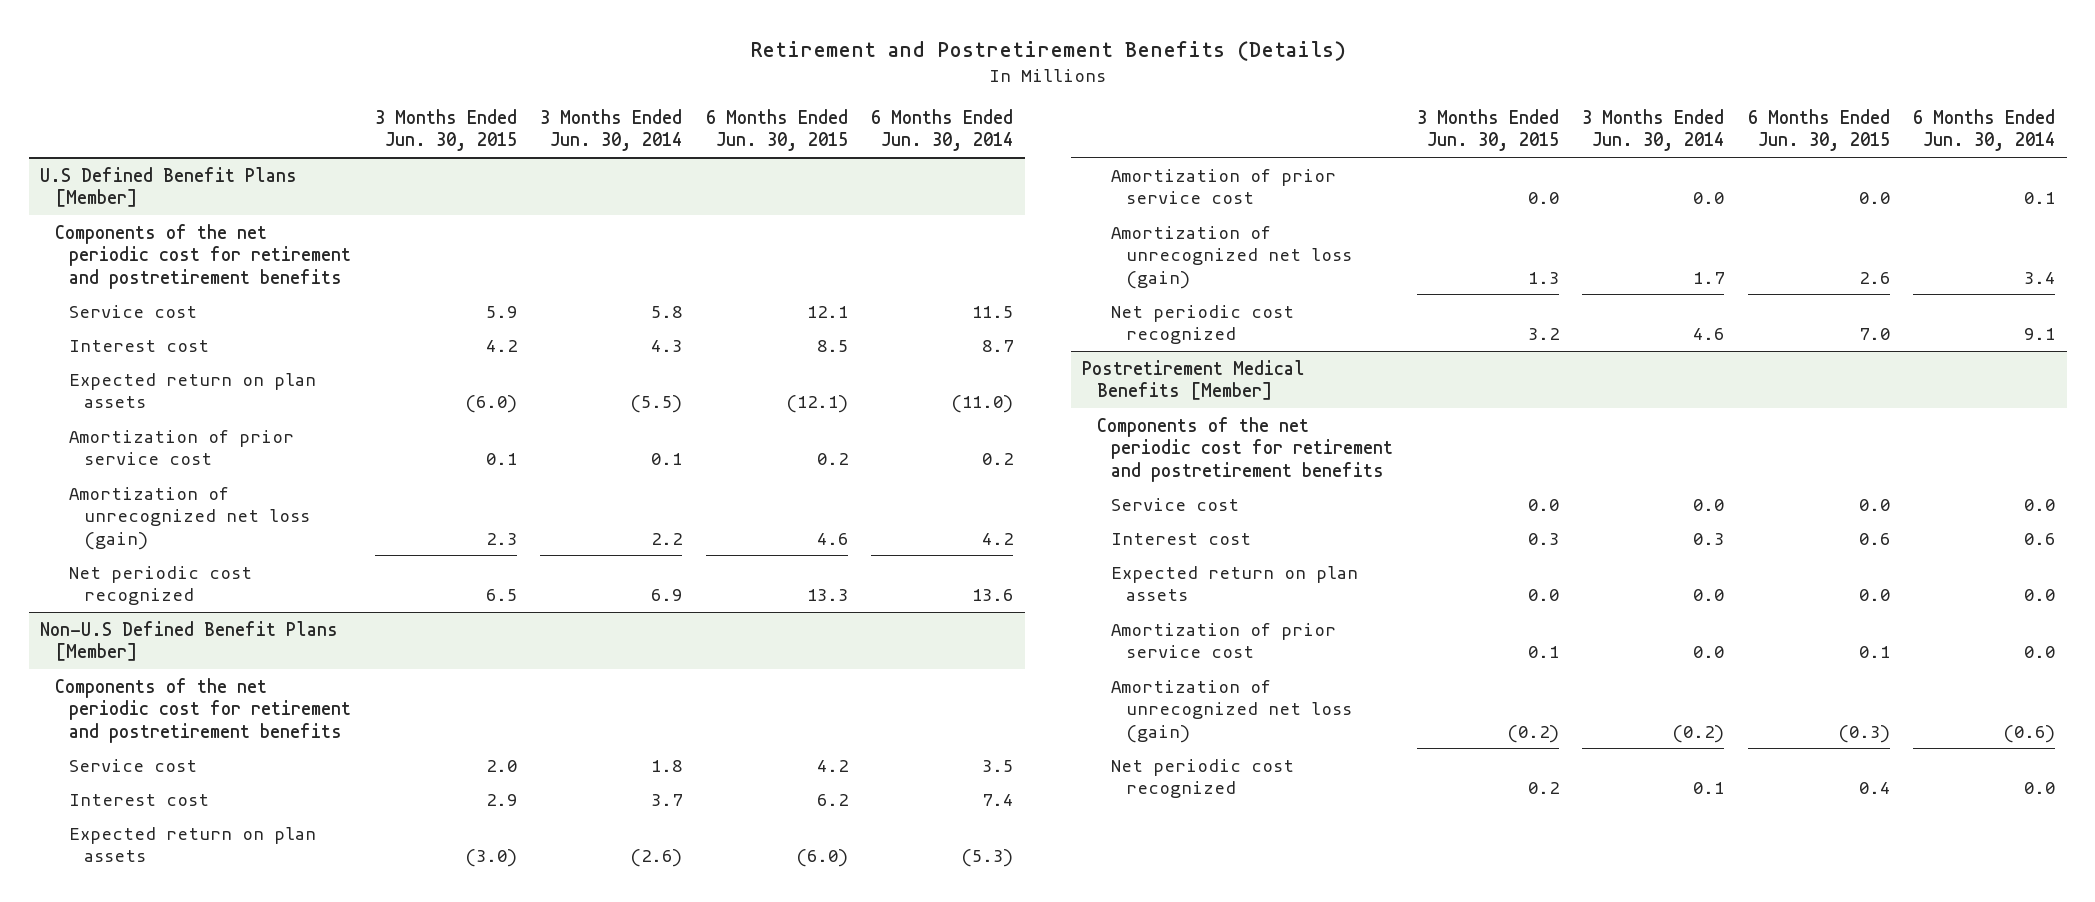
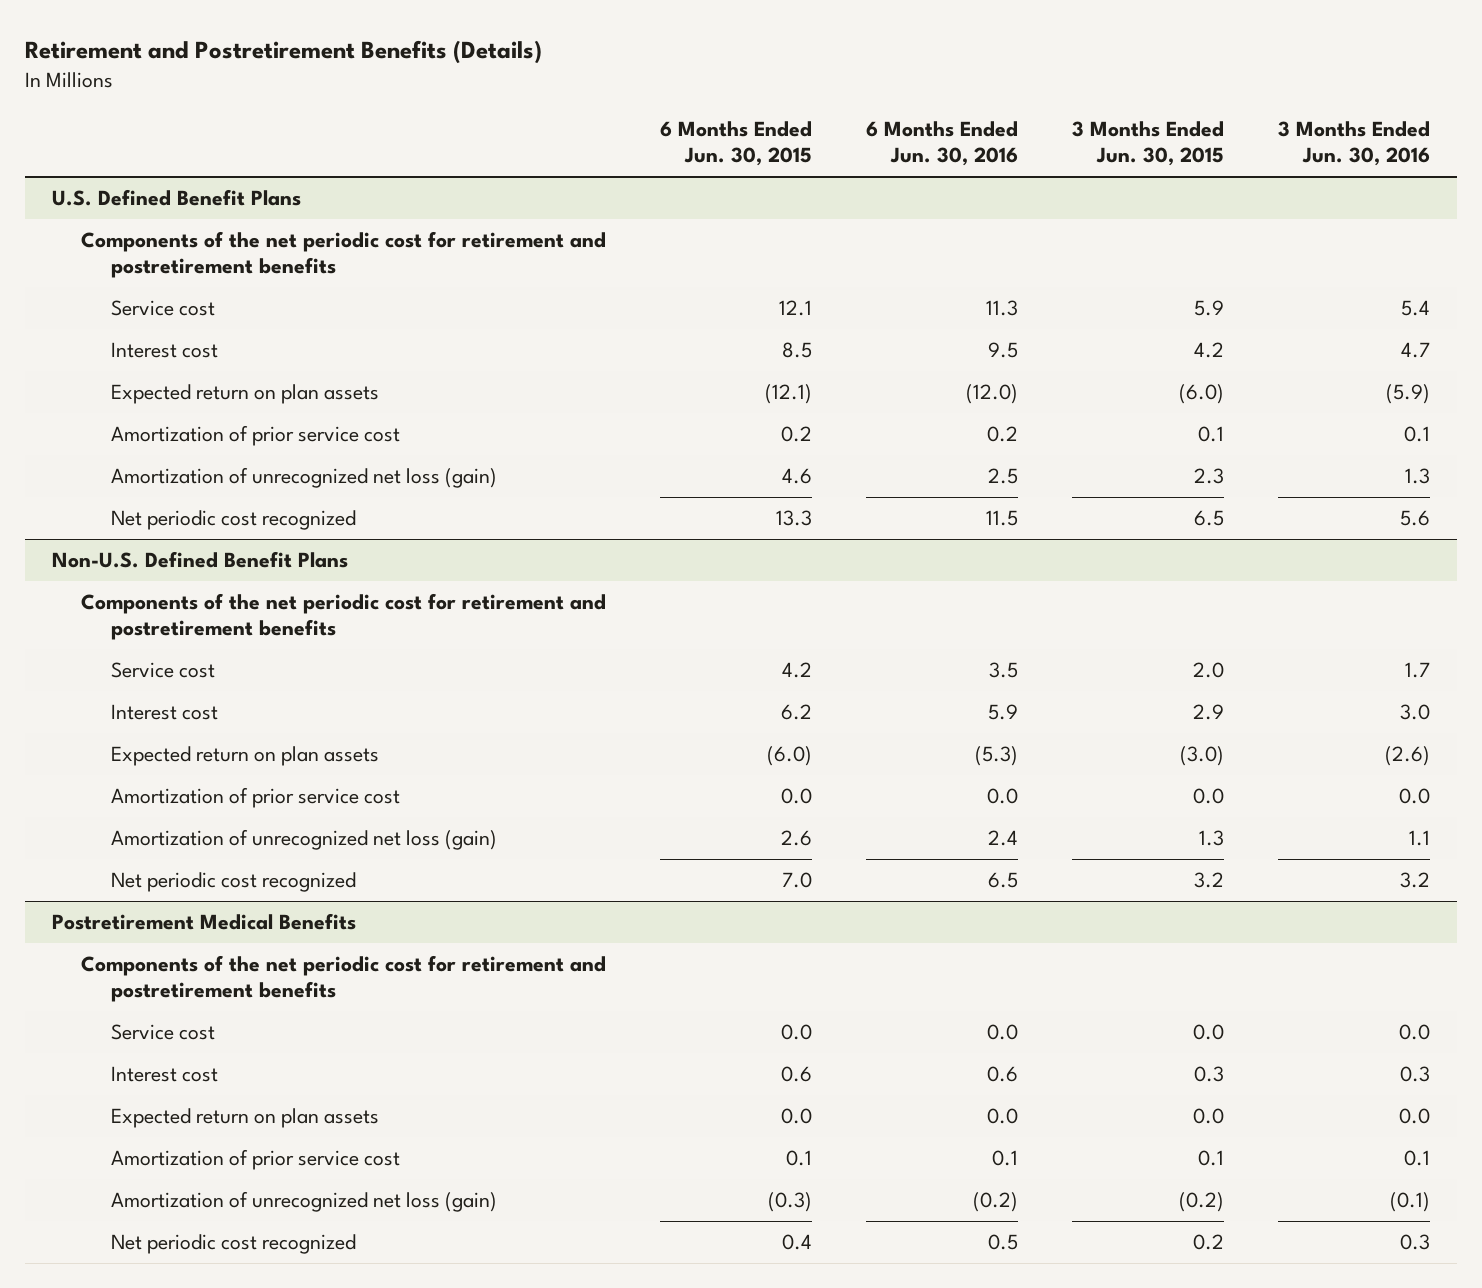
- | 3 Months Ended Jun. 30, 2015 | 3 Months Ended Jun. 30, 2014 | 6 Months Ended Jun. 30, 2015 | 6 Months Ended Jun. 30, 2014
+ | 6 Months Ended Jun. 30, 2015 | 6 Months Ended Jun. 30, 2016 | 3 Months Ended Jun. 30, 2015 | 3 Months Ended Jun. 30, 2016
- U.S Defined Benefit Plans [Member]
+ U.S. Defined Benefit Plans
- Non-U.S Defined Benefit Plans [Member]
+ Non-U.S. Defined Benefit Plans
- Postretirement Medical Benefits [Member]
+ Postretirement Medical Benefits

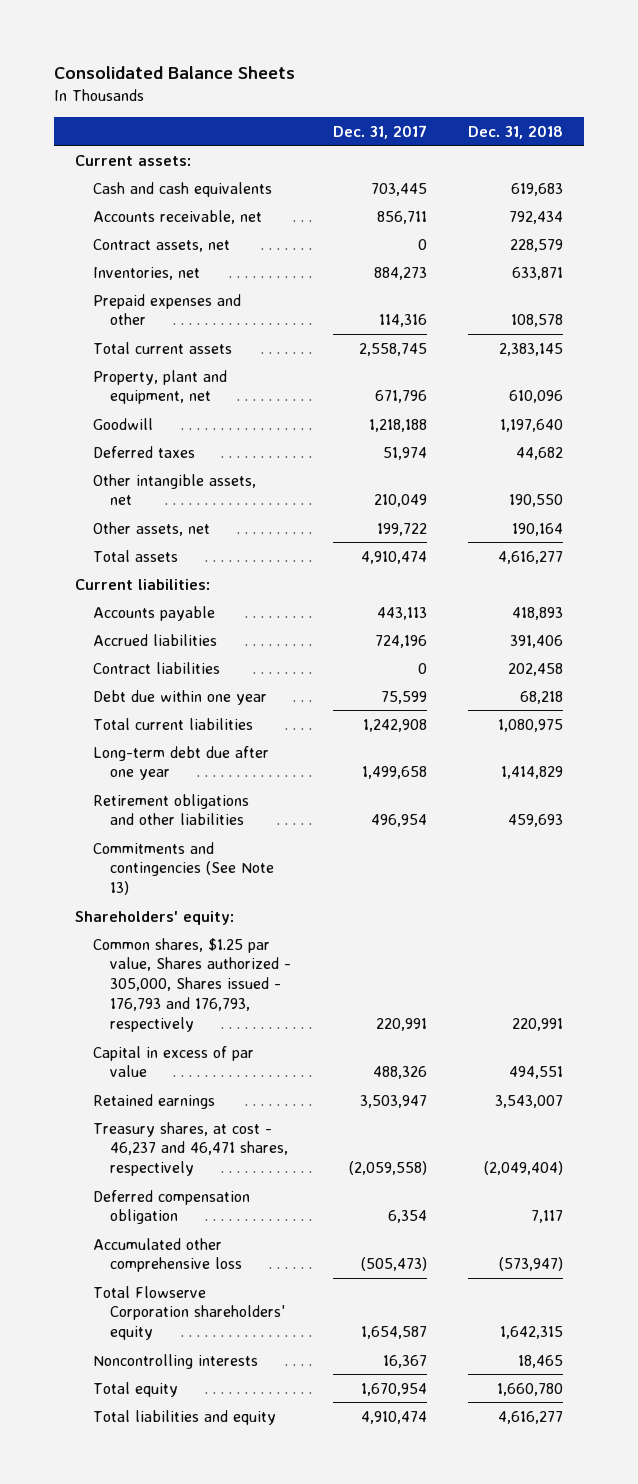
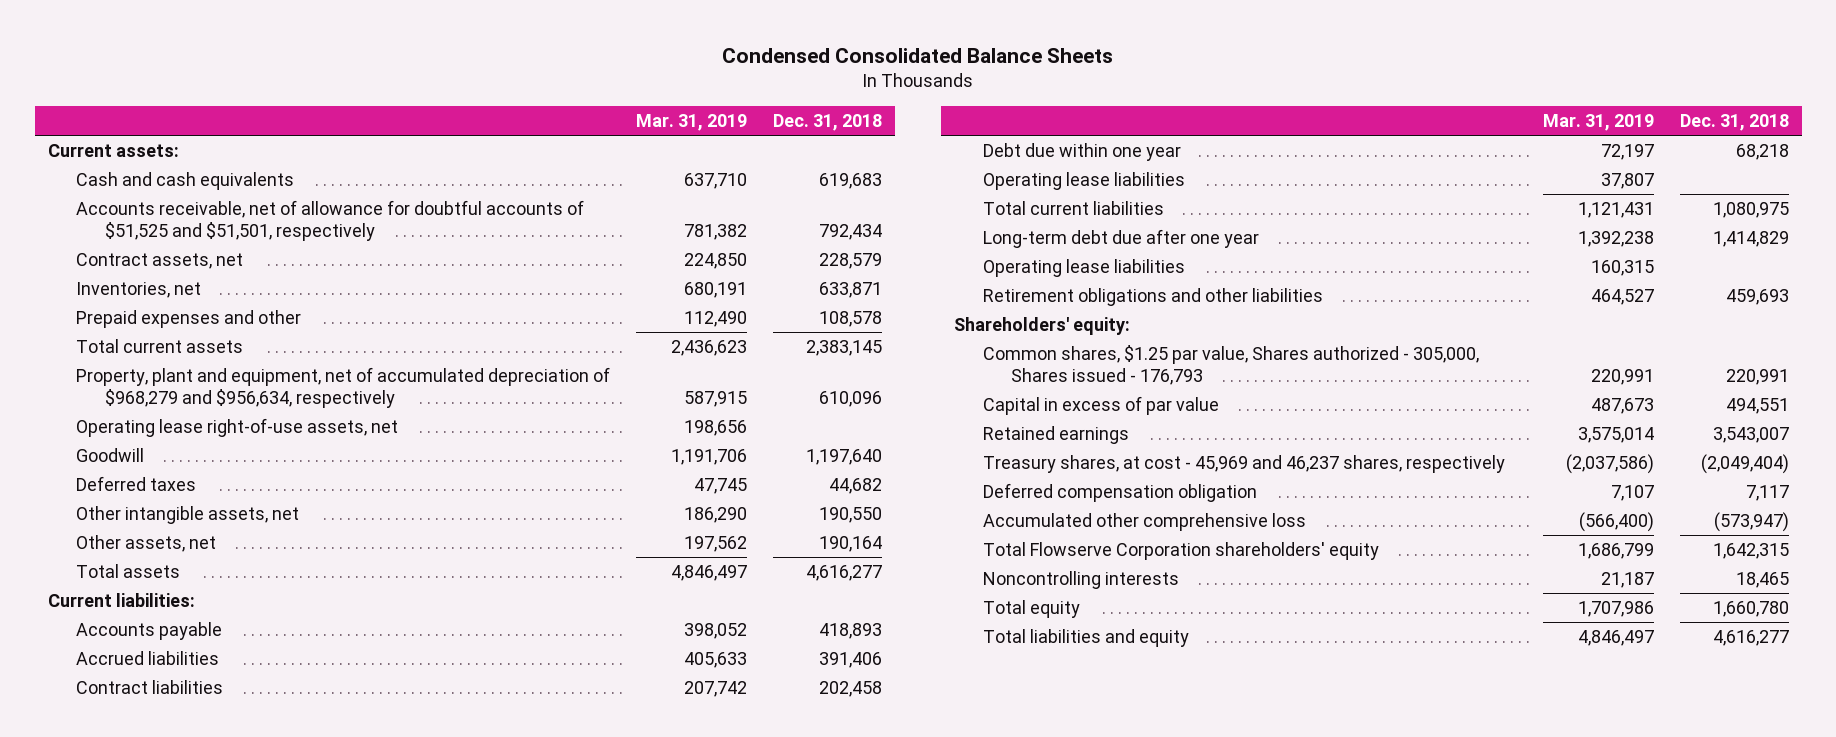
- Consolidated Balance Sheets
+ Condensed Consolidated Balance Sheets
- | Dec. 31, 2017 | Dec. 31, 2018
+ | Mar. 31, 2019 | Dec. 31, 2018
- Accounts receivable, net | 856,711 | 792,434
+ Accounts receivable, net of allowance for doubtful accounts of $51,525 and $51,501, respectively | 781,382 | 792,434
- Property, plant and equipment, net | 671,796 | 610,096
+ Property, plant and equipment, net of accumulated depreciation of $968,279 and $956,634, respectively | 587,915 | 610,096
+ Operating lease right-of-use assets, net | 198,656 |
+ Operating lease liabilities | 37,807 |
+ Operating lease liabilities | 160,315 |
- Commitments and contingencies (See Note 13)
- Common shares, $1.25 par value, Shares authorized - 305,000, Shares issued - 176,793 and 176,793, respectively | 220,991 | 220,991
+ Common shares, $1.25 par value, Shares authorized - 305,000, Shares issued - 176,793 | 220,991 | 220,991
- Treasury shares, at cost - 46,237 and 46,471 shares, respectively | (2,059,558) | (2,049,404)
+ Treasury shares, at cost - 45,969 and 46,237 shares, respectively | (2,037,586) | (2,049,404)

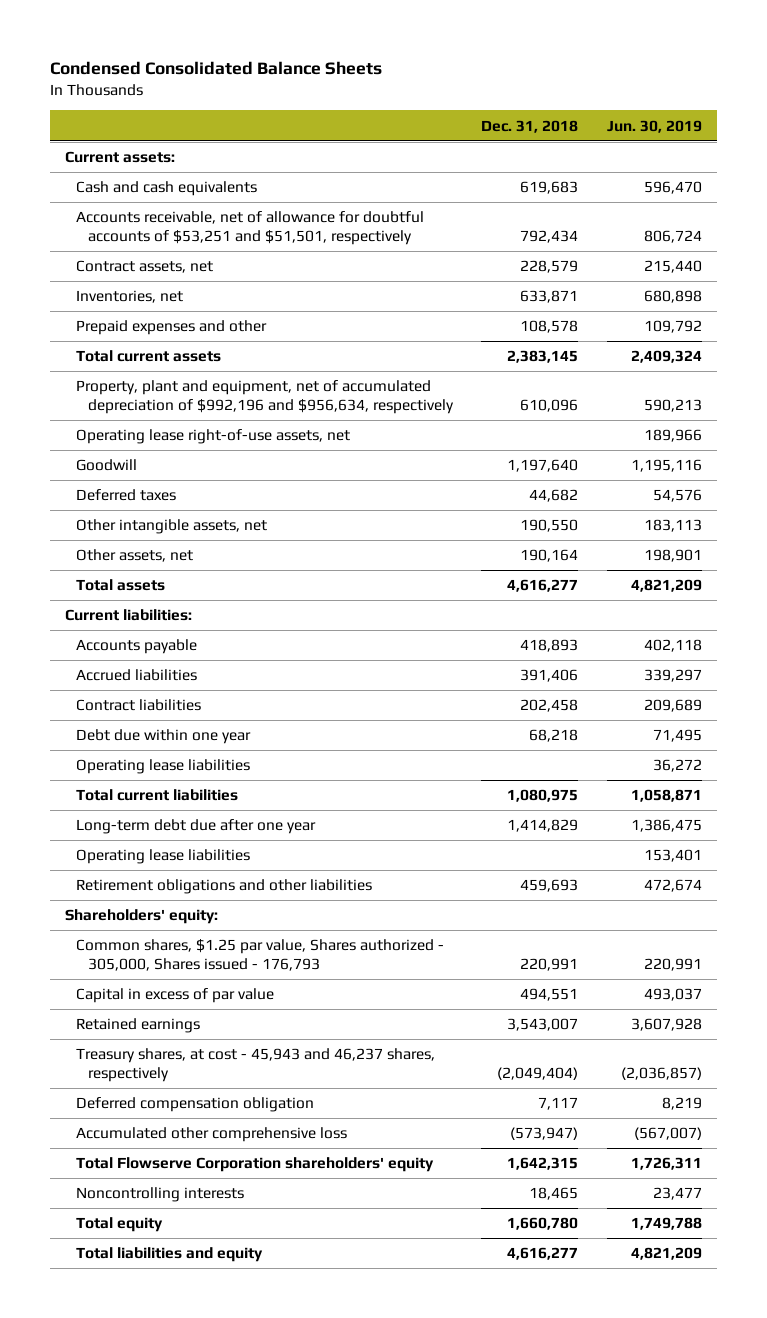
- | Mar. 31, 2019 | Dec. 31, 2018
+ | Dec. 31, 2018 | Jun. 30, 2019
- Accounts receivable, net of allowance for doubtful accounts of $51,525 and $51,501, respectively | 781,382 | 792,434
+ Accounts receivable, net of allowance for doubtful accounts of $53,251 and $51,501, respectively | 792,434 | 806,724
- Property, plant and equipment, net of accumulated depreciation of $968,279 and $956,634, respectively | 587,915 | 610,096
+ Property, plant and equipment, net of accumulated depreciation of $992,196 and $956,634, respectively | 610,096 | 590,213
- Treasury shares, at cost - 45,969 and 46,237 shares, respectively | (2,037,586) | (2,049,404)
+ Treasury shares, at cost - 45,943 and 46,237 shares, respectively | (2,049,404) | (2,036,857)

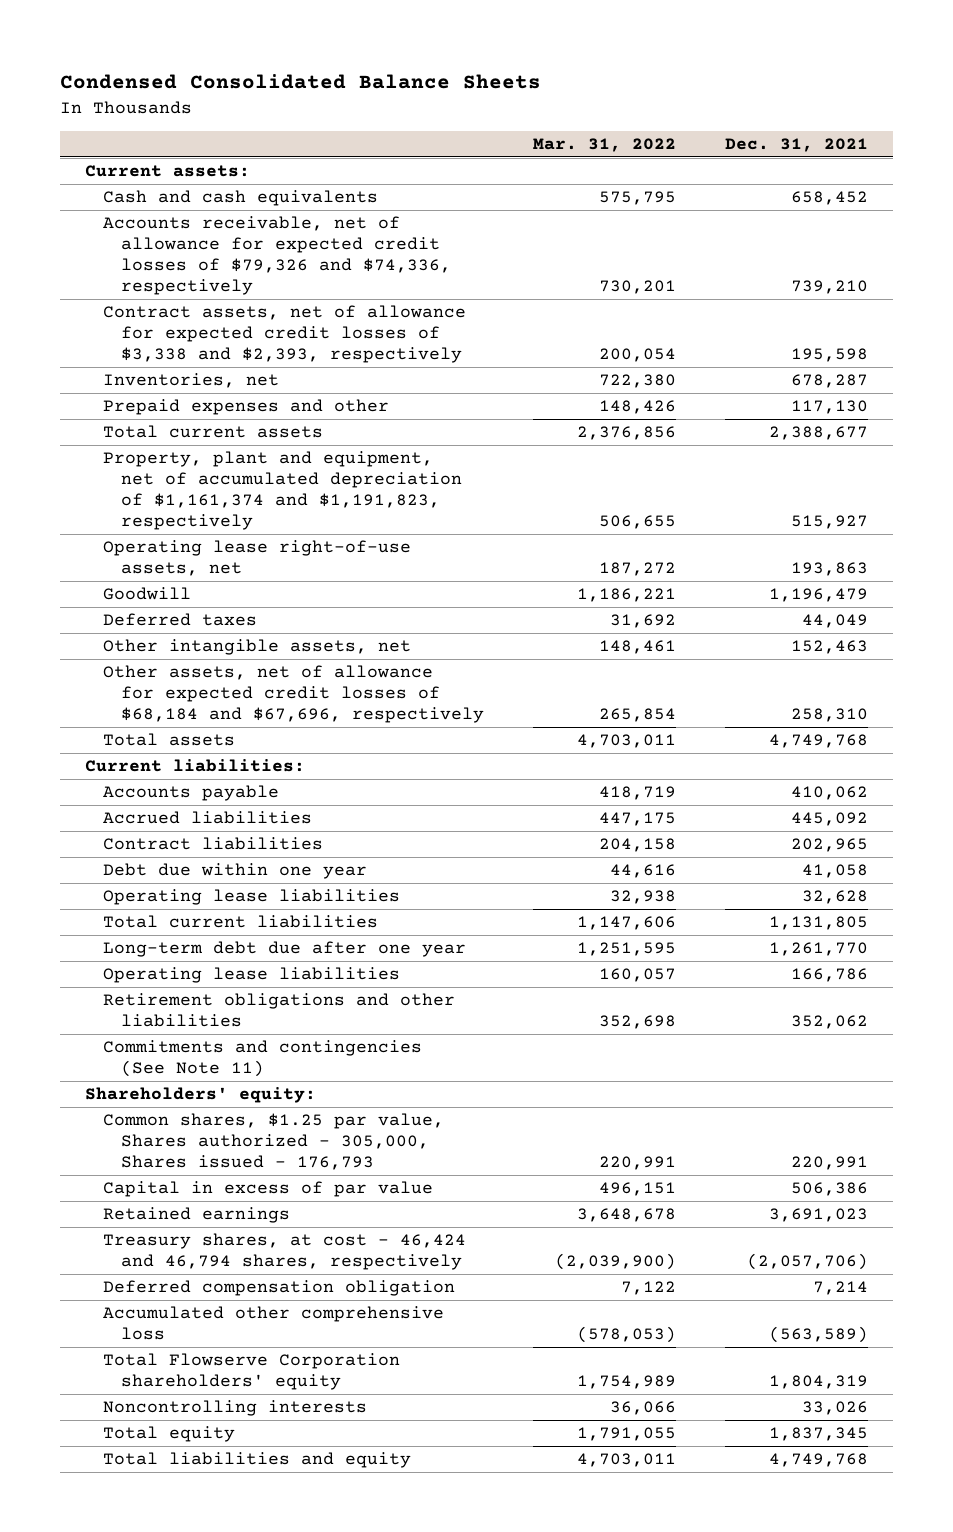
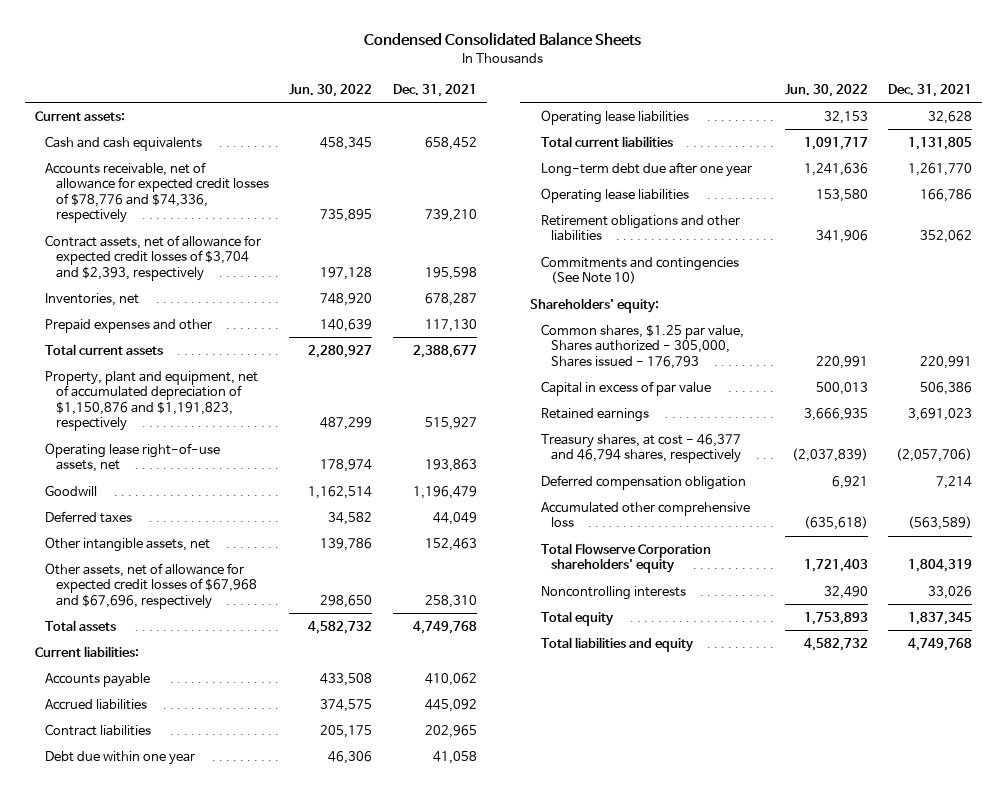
- | Mar. 31, 2022 | Dec. 31, 2021
+ | Jun. 30, 2022 | Dec. 31, 2021
- Accounts receivable, net of allowance for expected credit losses of $79,326 and $74,336, respectively | 730,201 | 739,210
- Contract assets, net of allowance for expected credit losses of $3,338 and $2,393, respectively | 200,054 | 195,598
+ Accounts receivable, net of allowance for expected credit losses of $78,776 and $74,336, respectively | 735,895 | 739,210
+ Contract assets, net of allowance for expected credit losses of $3,704 and $2,393, respectively | 197,128 | 195,598
- Property, plant and equipment, net of accumulated depreciation of $1,161,374 and $1,191,823, respectively | 506,655 | 515,927
+ Property, plant and equipment, net of accumulated depreciation of $1,150,876 and $1,191,823, respectively | 487,299 | 515,927
- Other assets, net of allowance for expected credit losses of $68,184 and $67,696, respectively | 265,854 | 258,310
+ Other assets, net of allowance for expected credit losses of $67,968 and $67,696, respectively | 298,650 | 258,310
- Commitments and contingencies (See Note 11)
+ Commitments and contingencies (See Note 10)
- Treasury shares, at cost - 46,424 and 46,794 shares, respectively | (2,039,900) | (2,057,706)
+ Treasury shares, at cost - 46,377 and 46,794 shares, respectively | (2,037,839) | (2,057,706)

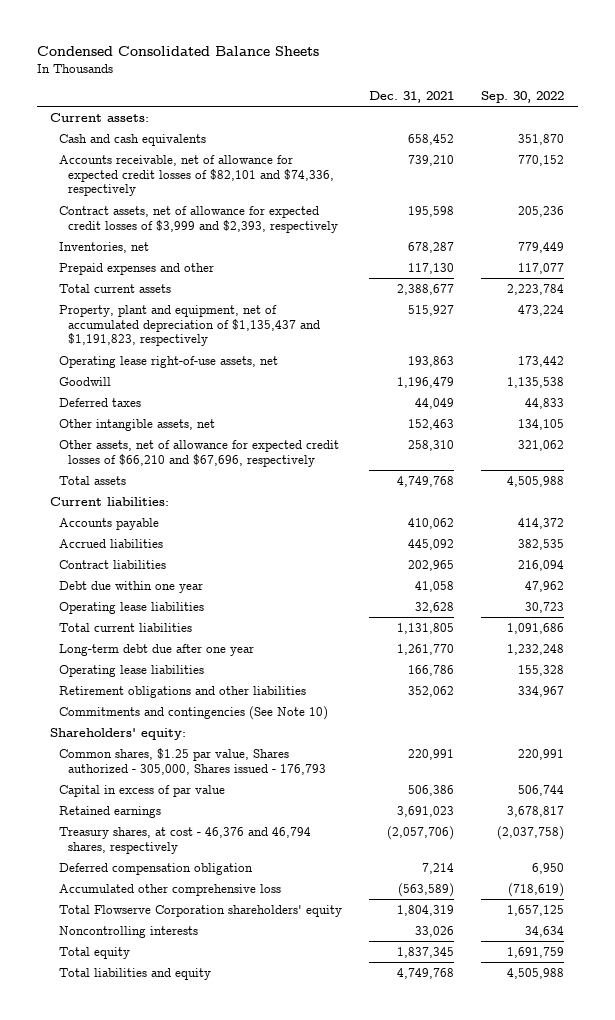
- | Jun. 30, 2022 | Dec. 31, 2021
+ | Dec. 31, 2021 | Sep. 30, 2022
- Accounts receivable, net of allowance for expected credit losses of $78,776 and $74,336, respectively | 735,895 | 739,210
- Contract assets, net of allowance for expected credit losses of $3,704 and $2,393, respectively | 197,128 | 195,598
+ Accounts receivable, net of allowance for expected credit losses of $82,101 and $74,336, respectively | 739,210 | 770,152
+ Contract assets, net of allowance for expected credit losses of $3,999 and $2,393, respectively | 195,598 | 205,236
- Property, plant and equipment, net of accumulated depreciation of $1,150,876 and $1,191,823, respectively | 487,299 | 515,927
+ Property, plant and equipment, net of accumulated depreciation of $1,135,437 and $1,191,823, respectively | 515,927 | 473,224
- Other assets, net of allowance for expected credit losses of $67,968 and $67,696, respectively | 298,650 | 258,310
+ Other assets, net of allowance for expected credit losses of $66,210 and $67,696, respectively | 258,310 | 321,062
- Treasury shares, at cost - 46,377 and 46,794 shares, respectively | (2,037,839) | (2,057,706)
+ Treasury shares, at cost - 46,376 and 46,794 shares, respectively | (2,057,706) | (2,037,758)

